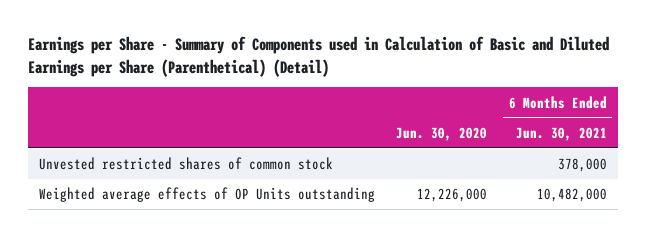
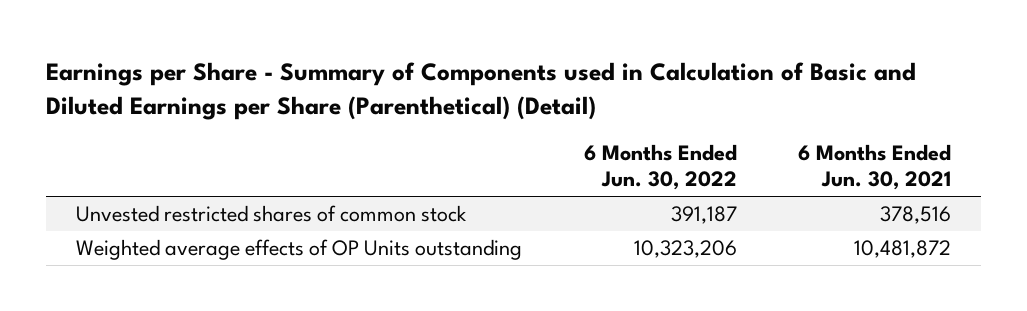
- | Jun. 30, 2020 | 6 Months Ended Jun. 30, 2021
+ | 6 Months Ended Jun. 30, 2022 | 6 Months Ended Jun. 30, 2021
- Unvested restricted shares of common stock | | 378,000
- Weighted average effects of OP Units outstanding | 12,226,000 | 10,482,000
+ Unvested restricted shares of common stock | 391,187 | 378,516
+ Weighted average effects of OP Units outstanding | 10,323,206 | 10,481,872

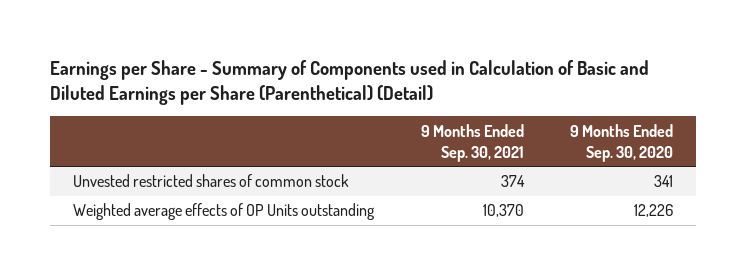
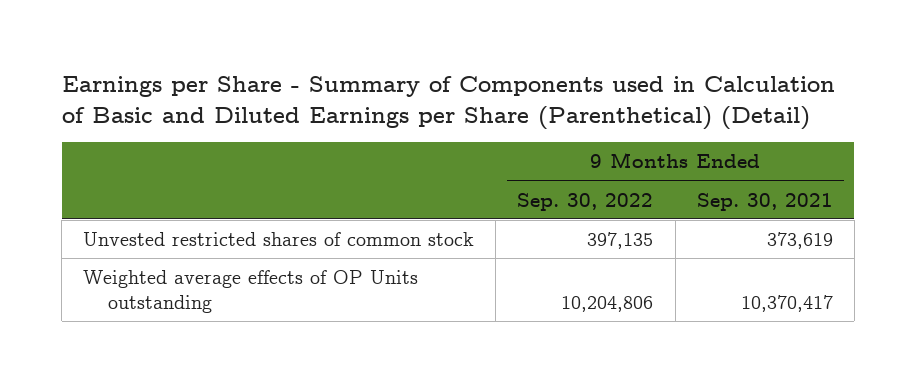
- | 9 Months Ended Sep. 30, 2021 | 9 Months Ended Sep. 30, 2020
+ | 9 Months Ended Sep. 30, 2022 | 9 Months Ended Sep. 30, 2021
- Unvested restricted shares of common stock | 374 | 341
- Weighted average effects of OP Units outstanding | 10,370 | 12,226
+ Unvested restricted shares of common stock | 397,135 | 373,619
+ Weighted average effects of OP Units outstanding | 10,204,806 | 10,370,417

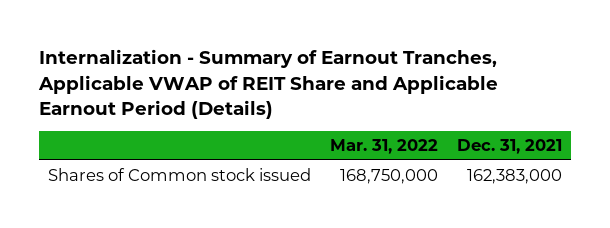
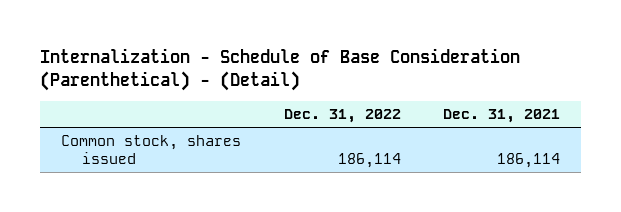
- Internalization - Summary of Earnout Tranches, Applicable VWAP of REIT Share and Applicable Earnout Period (Details)
+ Internalization - Schedule of Base Consideration (Parenthetical) - (Detail)
- | Mar. 31, 2022 | Dec. 31, 2021
+ | Dec. 31, 2022 | Dec. 31, 2021
- Shares of Common stock issued | 168,750,000 | 162,383,000
+ Common stock, shares issued | 186,114 | 186,114

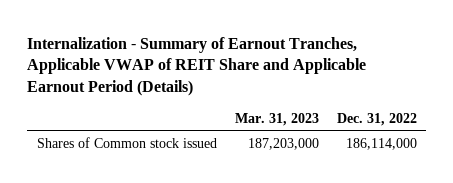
- Internalization - Schedule of Base Consideration (Parenthetical) - (Detail)
+ Internalization - Summary of Earnout Tranches, Applicable VWAP of REIT Share and Applicable Earnout Period (Details)
- | Dec. 31, 2022 | Dec. 31, 2021
+ | Mar. 31, 2023 | Dec. 31, 2022
- Common stock, shares issued | 186,114 | 186,114
+ Shares of Common stock issued | 187,203,000 | 186,114,000

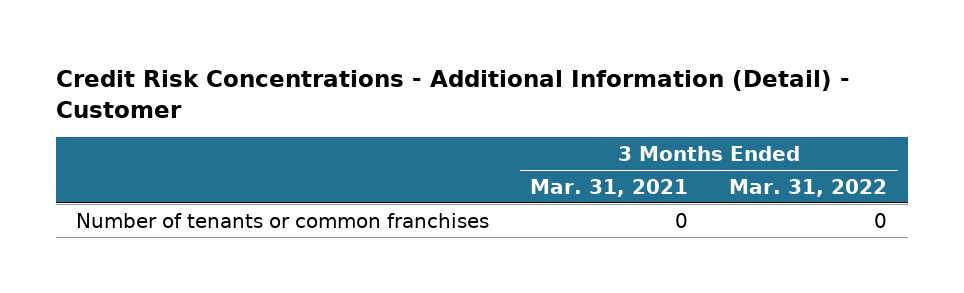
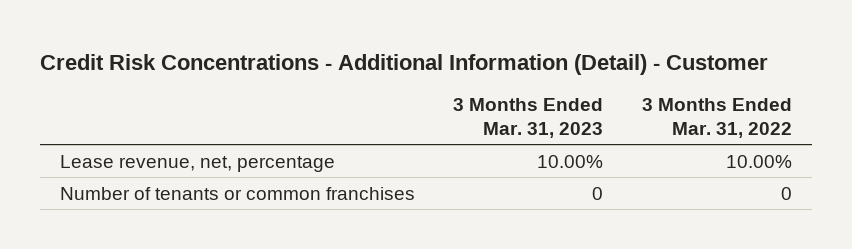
- | 3 Months Ended Mar. 31, 2021 | 3 Months Ended Mar. 31, 2022
+ | 3 Months Ended Mar. 31, 2023 | 3 Months Ended Mar. 31, 2022
+ Lease revenue, net, percentage | 10.00% | 10.00%

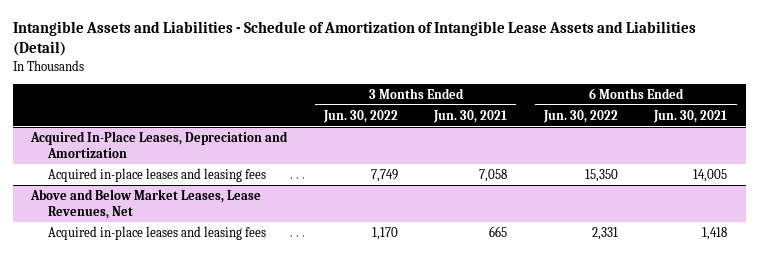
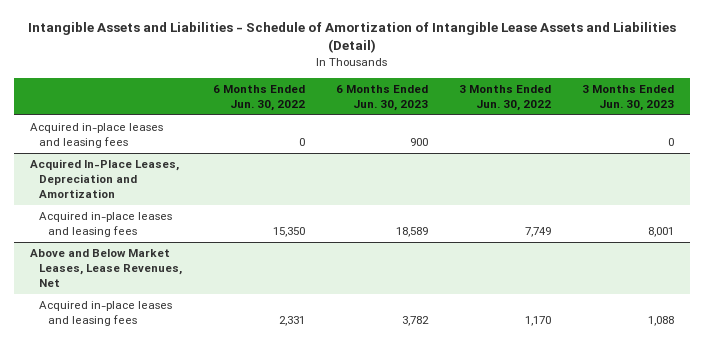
- | 3 Months Ended Jun. 30, 2022 | 3 Months Ended Jun. 30, 2021 | 6 Months Ended Jun. 30, 2022 | 6 Months Ended Jun. 30, 2021
+ | 6 Months Ended Jun. 30, 2022 | 6 Months Ended Jun. 30, 2023 | 3 Months Ended Jun. 30, 2022 | 3 Months Ended Jun. 30, 2023
+ Acquired in-place leases and leasing fees | 0 | 900 | | 0

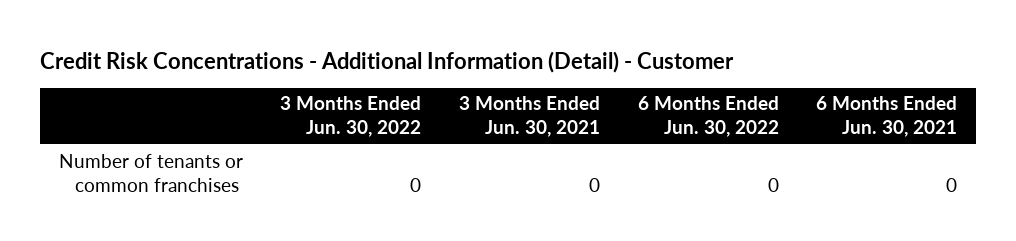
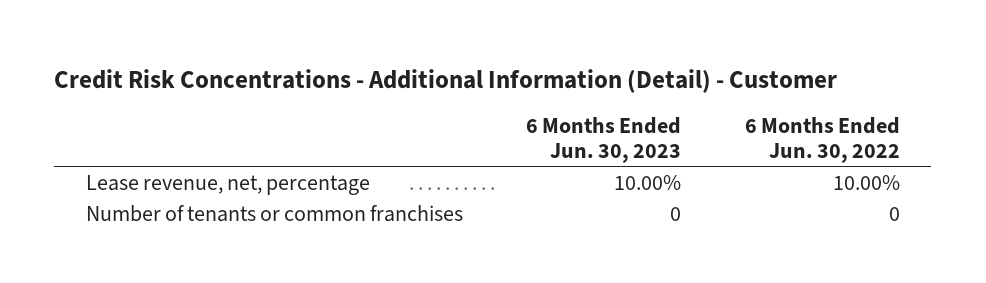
- | 3 Months Ended Jun. 30, 2022 | 3 Months Ended Jun. 30, 2021 | 6 Months Ended Jun. 30, 2022 | 6 Months Ended Jun. 30, 2021
+ | 6 Months Ended Jun. 30, 2023 | 6 Months Ended Jun. 30, 2022
+ Lease revenue, net, percentage | 10.00% | 10.00%

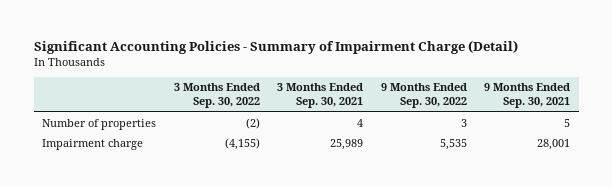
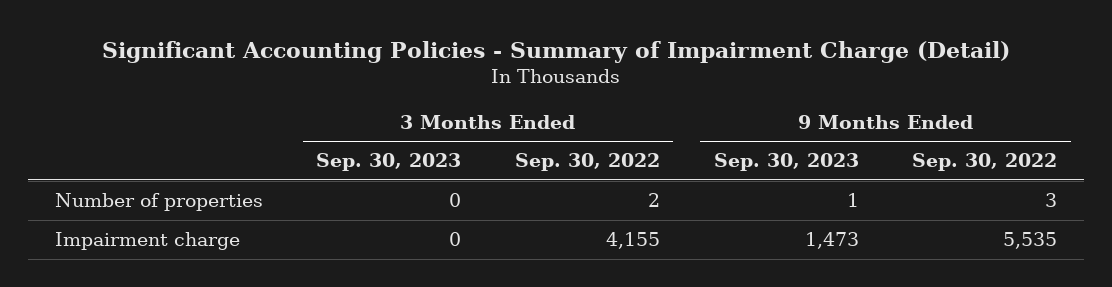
- | 3 Months Ended Sep. 30, 2022 | 3 Months Ended Sep. 30, 2021 | 9 Months Ended Sep. 30, 2022 | 9 Months Ended Sep. 30, 2021
+ | 3 Months Ended Sep. 30, 2023 | 3 Months Ended Sep. 30, 2022 | 9 Months Ended Sep. 30, 2023 | 9 Months Ended Sep. 30, 2022
- Number of properties | (2) | 4 | 3 | 5
- Impairment charge | (4,155) | 25,989 | 5,535 | 28,001
+ Number of properties | 0 | 2 | 1 | 3
+ Impairment charge | 0 | 4,155 | 1,473 | 5,535

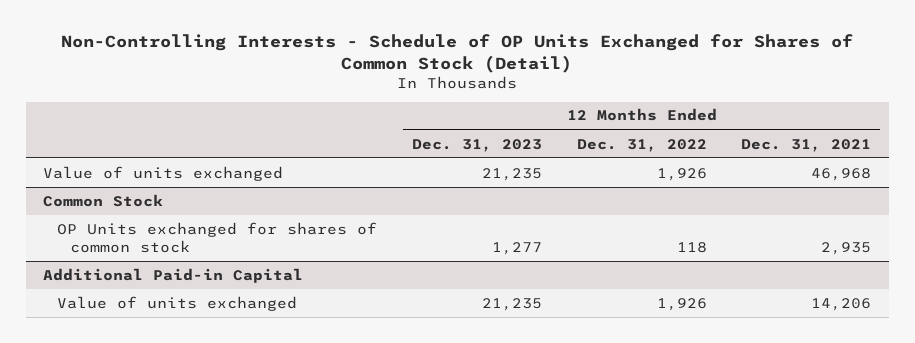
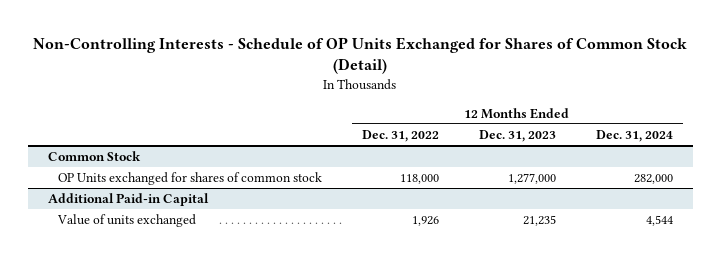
- | 12 Months Ended Dec. 31, 2023 | 12 Months Ended Dec. 31, 2022 | 12 Months Ended Dec. 31, 2021
+ | 12 Months Ended Dec. 31, 2022 | 12 Months Ended Dec. 31, 2023 | 12 Months Ended Dec. 31, 2024
- Value of units exchanged | 21,235 | 1,926 | 46,968
@ Common Stock
- OP Units exchanged for shares of common stock | 1,277 | 118 | 2,935
+ OP Units exchanged for shares of common stock | 118,000 | 1,277,000 | 282,000

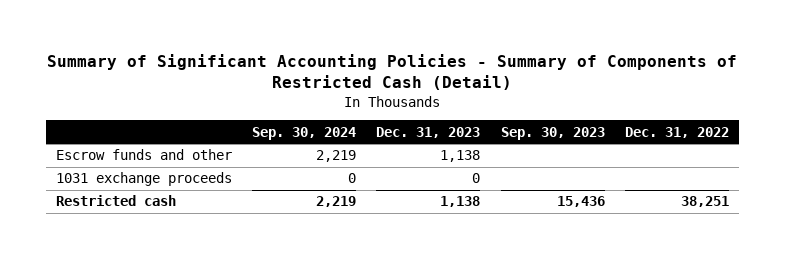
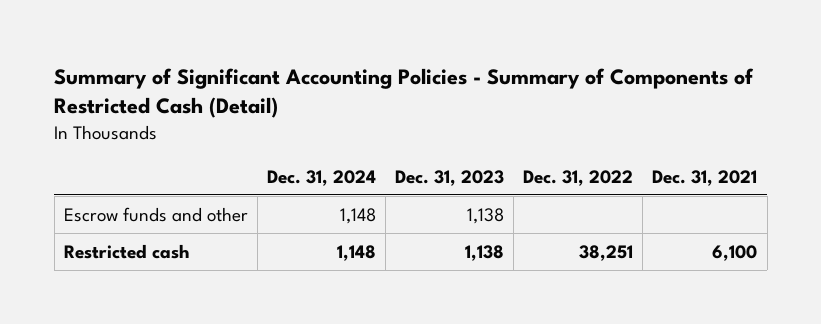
- | Sep. 30, 2024 | Dec. 31, 2023 | Sep. 30, 2023 | Dec. 31, 2022
+ | Dec. 31, 2024 | Dec. 31, 2023 | Dec. 31, 2022 | Dec. 31, 2021
- 1031 exchange proceeds | 0 | 0 | |

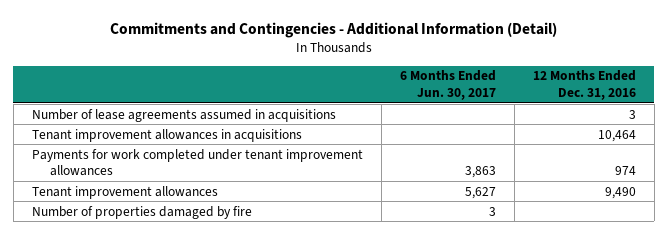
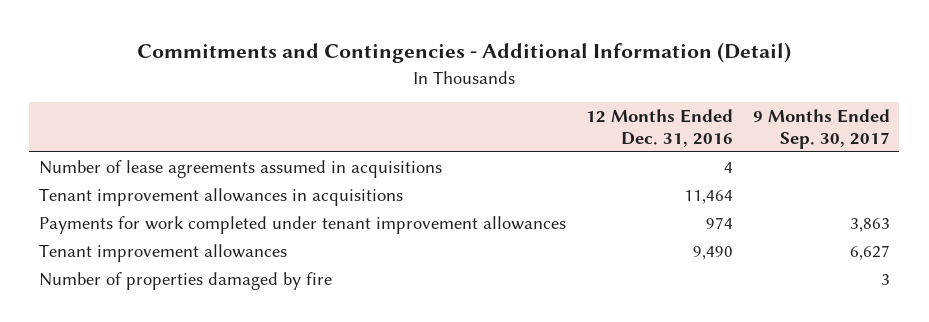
- | 6 Months Ended Jun. 30, 2017 | 12 Months Ended Dec. 31, 2016
+ | 12 Months Ended Dec. 31, 2016 | 9 Months Ended Sep. 30, 2017
- Number of lease agreements assumed in acquisitions | | 3
- Tenant improvement allowances in acquisitions | | 10,464
+ Number of lease agreements assumed in acquisitions | 4 |
+ Tenant improvement allowances in acquisitions | 11,464 |

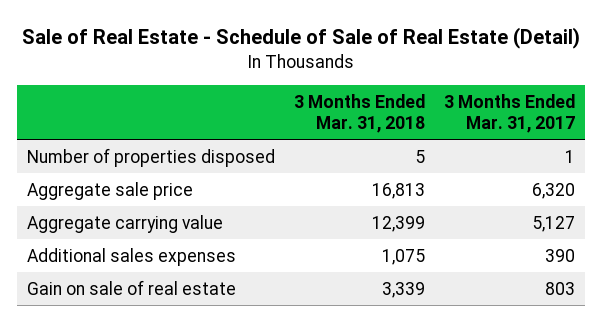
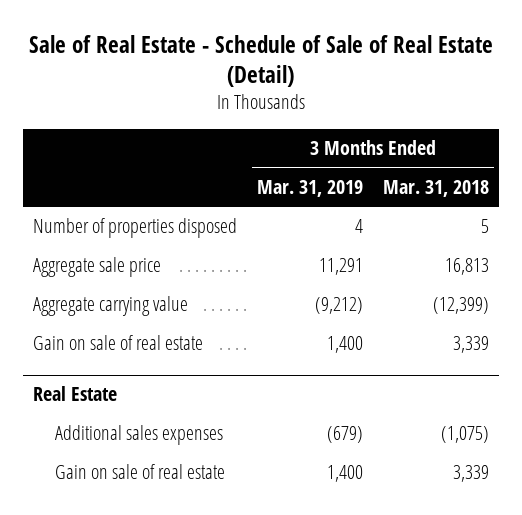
- | 3 Months Ended Mar. 31, 2018 | 3 Months Ended Mar. 31, 2017
+ | 3 Months Ended Mar. 31, 2019 | 3 Months Ended Mar. 31, 2018
- Aggregate carrying value | 12,399 | 5,127
- Additional sales expenses | 1,075 | 390
+ Aggregate carrying value | (9,212) | (12,399)
+ Real Estate
+ Additional sales expenses | (679) | (1,075)
+ Gain on sale of real estate | 1,400 | 3,339

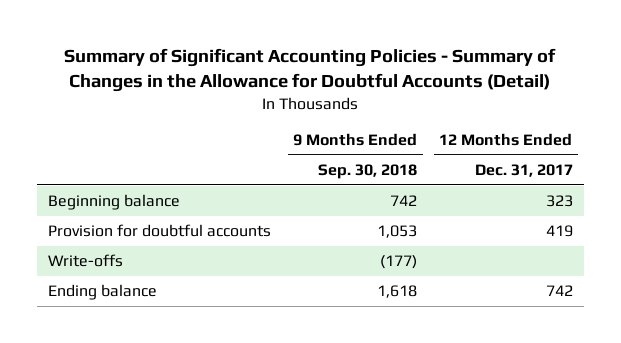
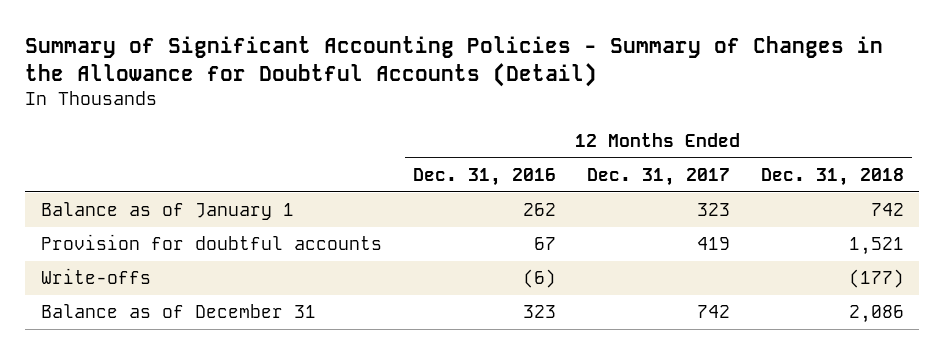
- | 9 Months Ended Sep. 30, 2018 | 12 Months Ended Dec. 31, 2017
+ | 12 Months Ended Dec. 31, 2016 | 12 Months Ended Dec. 31, 2017 | 12 Months Ended Dec. 31, 2018
- Beginning balance | 742 | 323
+ Balance as of January 1 | 262 | 323 | 742
- Ending balance | 1,618 | 742
+ Balance as of December 31 | 323 | 742 | 2,086

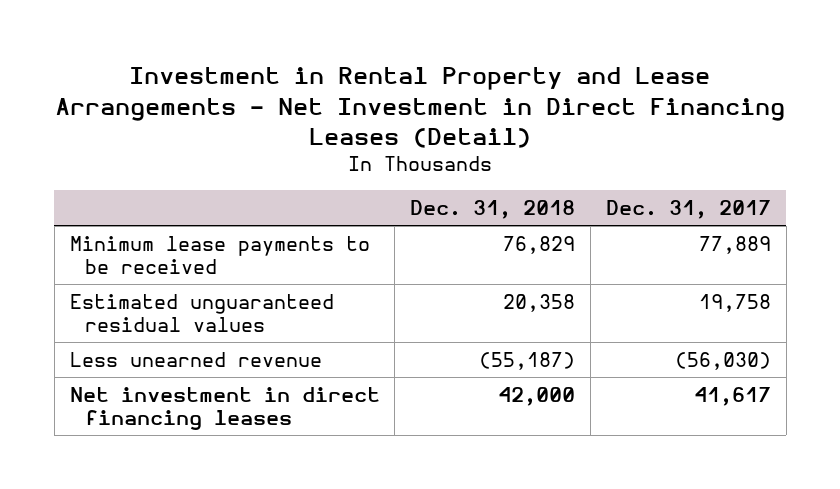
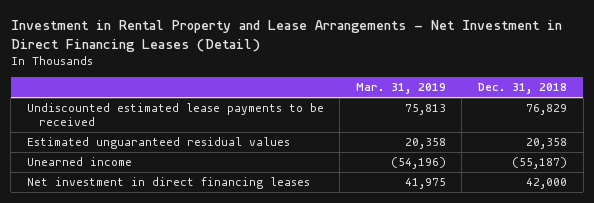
- | Dec. 31, 2018 | Dec. 31, 2017
+ | Mar. 31, 2019 | Dec. 31, 2018
- Minimum lease payments to be received | 76,829 | 77,889
+ Undiscounted estimated lease payments to be received | 75,813 | 76,829
- Less unearned revenue | (55,187) | (56,030)
+ Unearned income | (54,196) | (55,187)

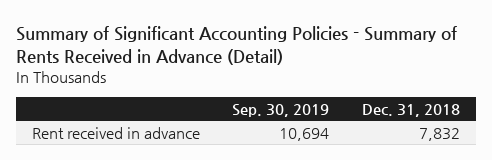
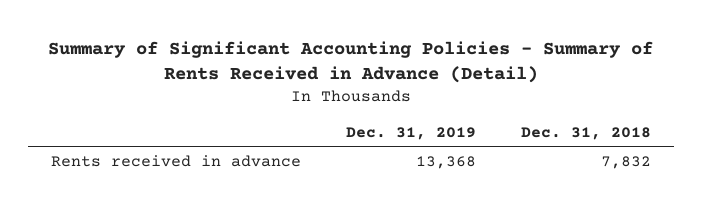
- | Sep. 30, 2019 | Dec. 31, 2018
+ | Dec. 31, 2019 | Dec. 31, 2018
- Rent received in advance | 10,694 | 7,832
+ Rents received in advance | 13,368 | 7,832

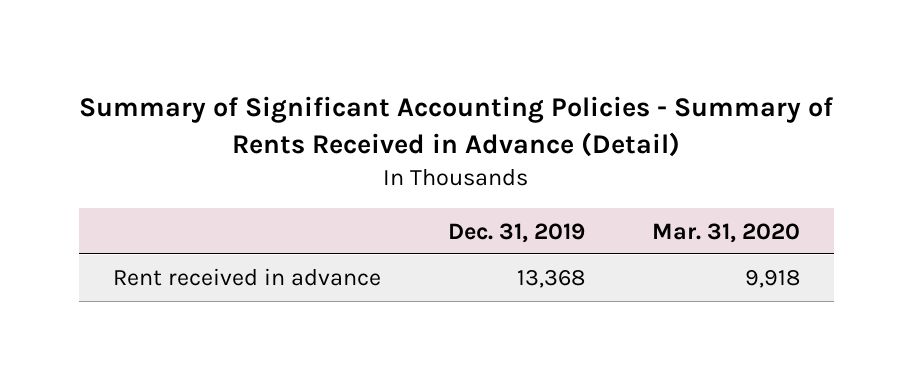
- | Dec. 31, 2019 | Dec. 31, 2018
+ | Dec. 31, 2019 | Mar. 31, 2020
- Rents received in advance | 13,368 | 7,832
+ Rent received in advance | 13,368 | 9,918

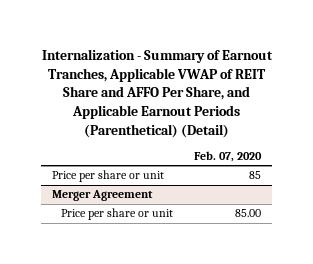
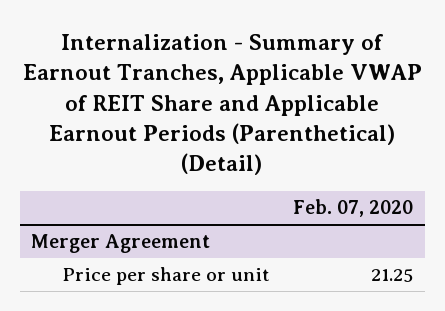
- Internalization - Summary of Earnout Tranches, Applicable VWAP of REIT Share and AFFO Per Share, and Applicable Earnout Periods (Parenthetical) (Detail)
+ Internalization - Summary of Earnout Tranches, Applicable VWAP of REIT Share and Applicable Earnout Periods (Parenthetical) (Detail)
- Price per share or unit | 85
@ Merger Agreement
- Price per share or unit | 85.00
+ Price per share or unit | 21.25

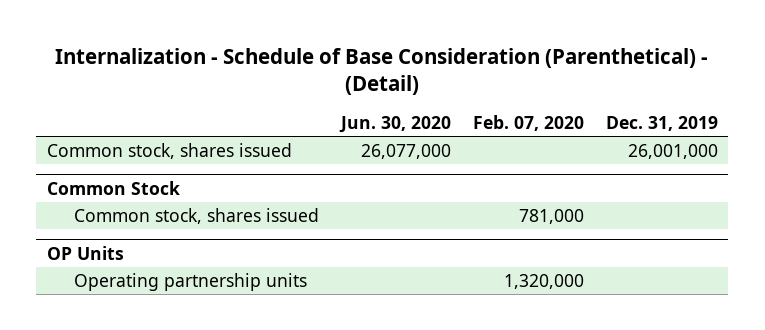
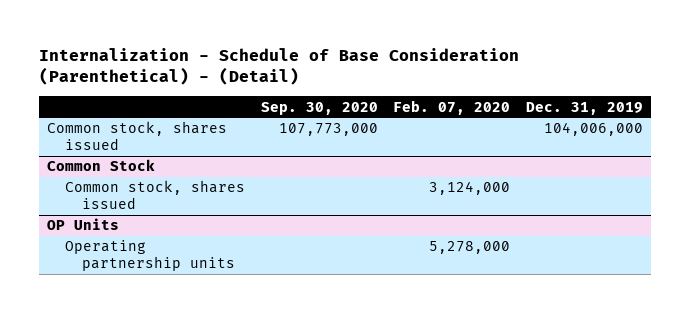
- | Jun. 30, 2020 | Feb. 07, 2020 | Dec. 31, 2019
+ | Sep. 30, 2020 | Feb. 07, 2020 | Dec. 31, 2019
- Common stock, shares issued | 26,077,000 | | 26,001,000
+ Common stock, shares issued | 107,773,000 | | 104,006,000
@ Common Stock
- Common stock, shares issued | | 781,000 |
+ Common stock, shares issued | | 3,124,000 |
@ OP Units
- Operating partnership units | | 1,320,000 |
+ Operating partnership units | | 5,278,000 |

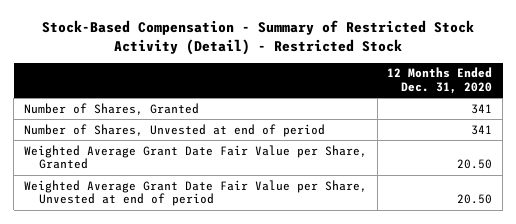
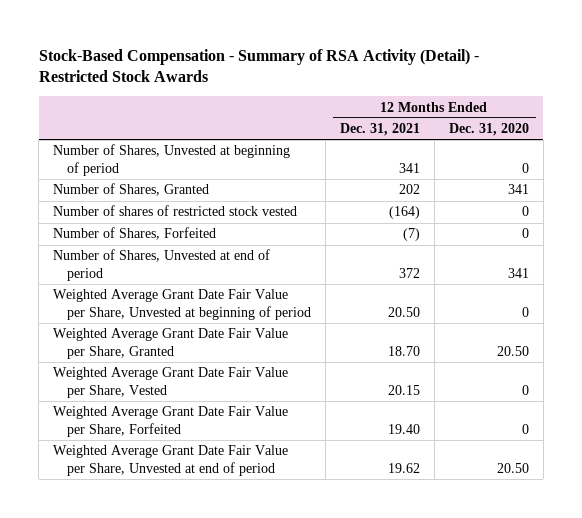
- Stock-Based Compensation - Summary of Restricted Stock Activity (Detail) - Restricted Stock
+ Stock-Based Compensation - Summary of RSA Activity (Detail) - Restricted Stock Awards
- | 12 Months Ended Dec. 31, 2020
+ | 12 Months Ended Dec. 31, 2021 | 12 Months Ended Dec. 31, 2020
+ Number of Shares, Unvested at beginning of period | 341 | 0
+ Number of shares of restricted stock vested | (164) | 0
+ Number of Shares, Forfeited | (7) | 0
+ Weighted Average Grant Date Fair Value per Share, Unvested at beginning of period | 20.50 | 0
+ Weighted Average Grant Date Fair Value per Share, Vested | 20.15 | 0
+ Weighted Average Grant Date Fair Value per Share, Forfeited | 19.40 | 0

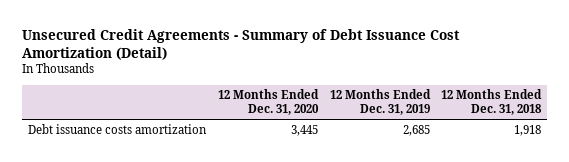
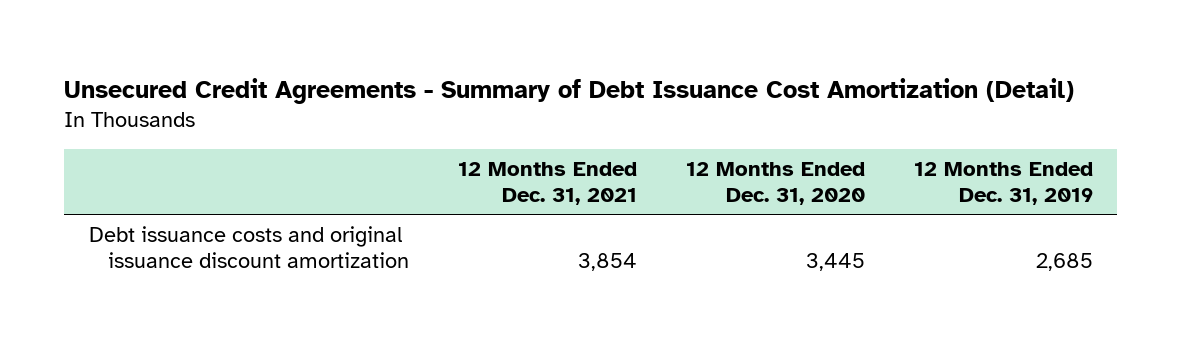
- | 12 Months Ended Dec. 31, 2020 | 12 Months Ended Dec. 31, 2019 | 12 Months Ended Dec. 31, 2018
+ | 12 Months Ended Dec. 31, 2021 | 12 Months Ended Dec. 31, 2020 | 12 Months Ended Dec. 31, 2019
- Debt issuance costs amortization | 3,445 | 2,685 | 1,918
+ Debt issuance costs and original issuance discount amortization | 3,854 | 3,445 | 2,685

